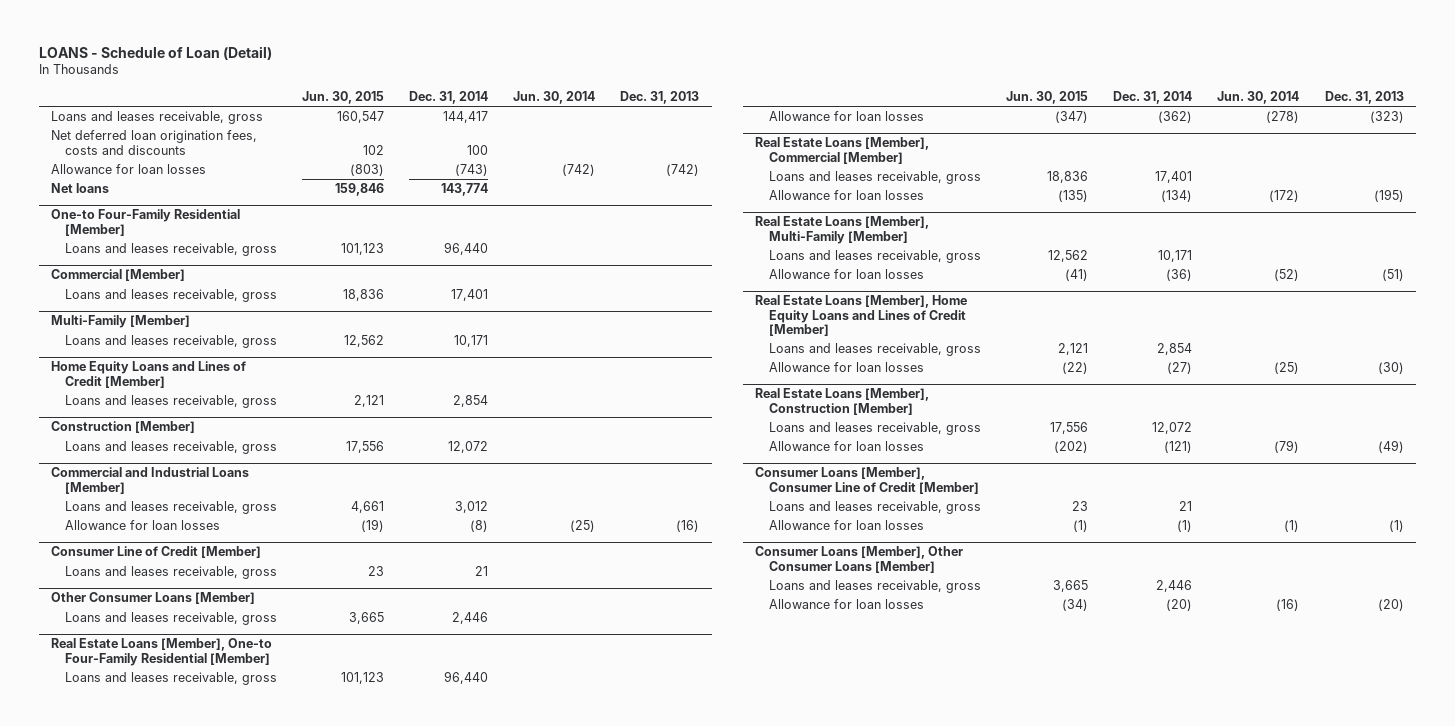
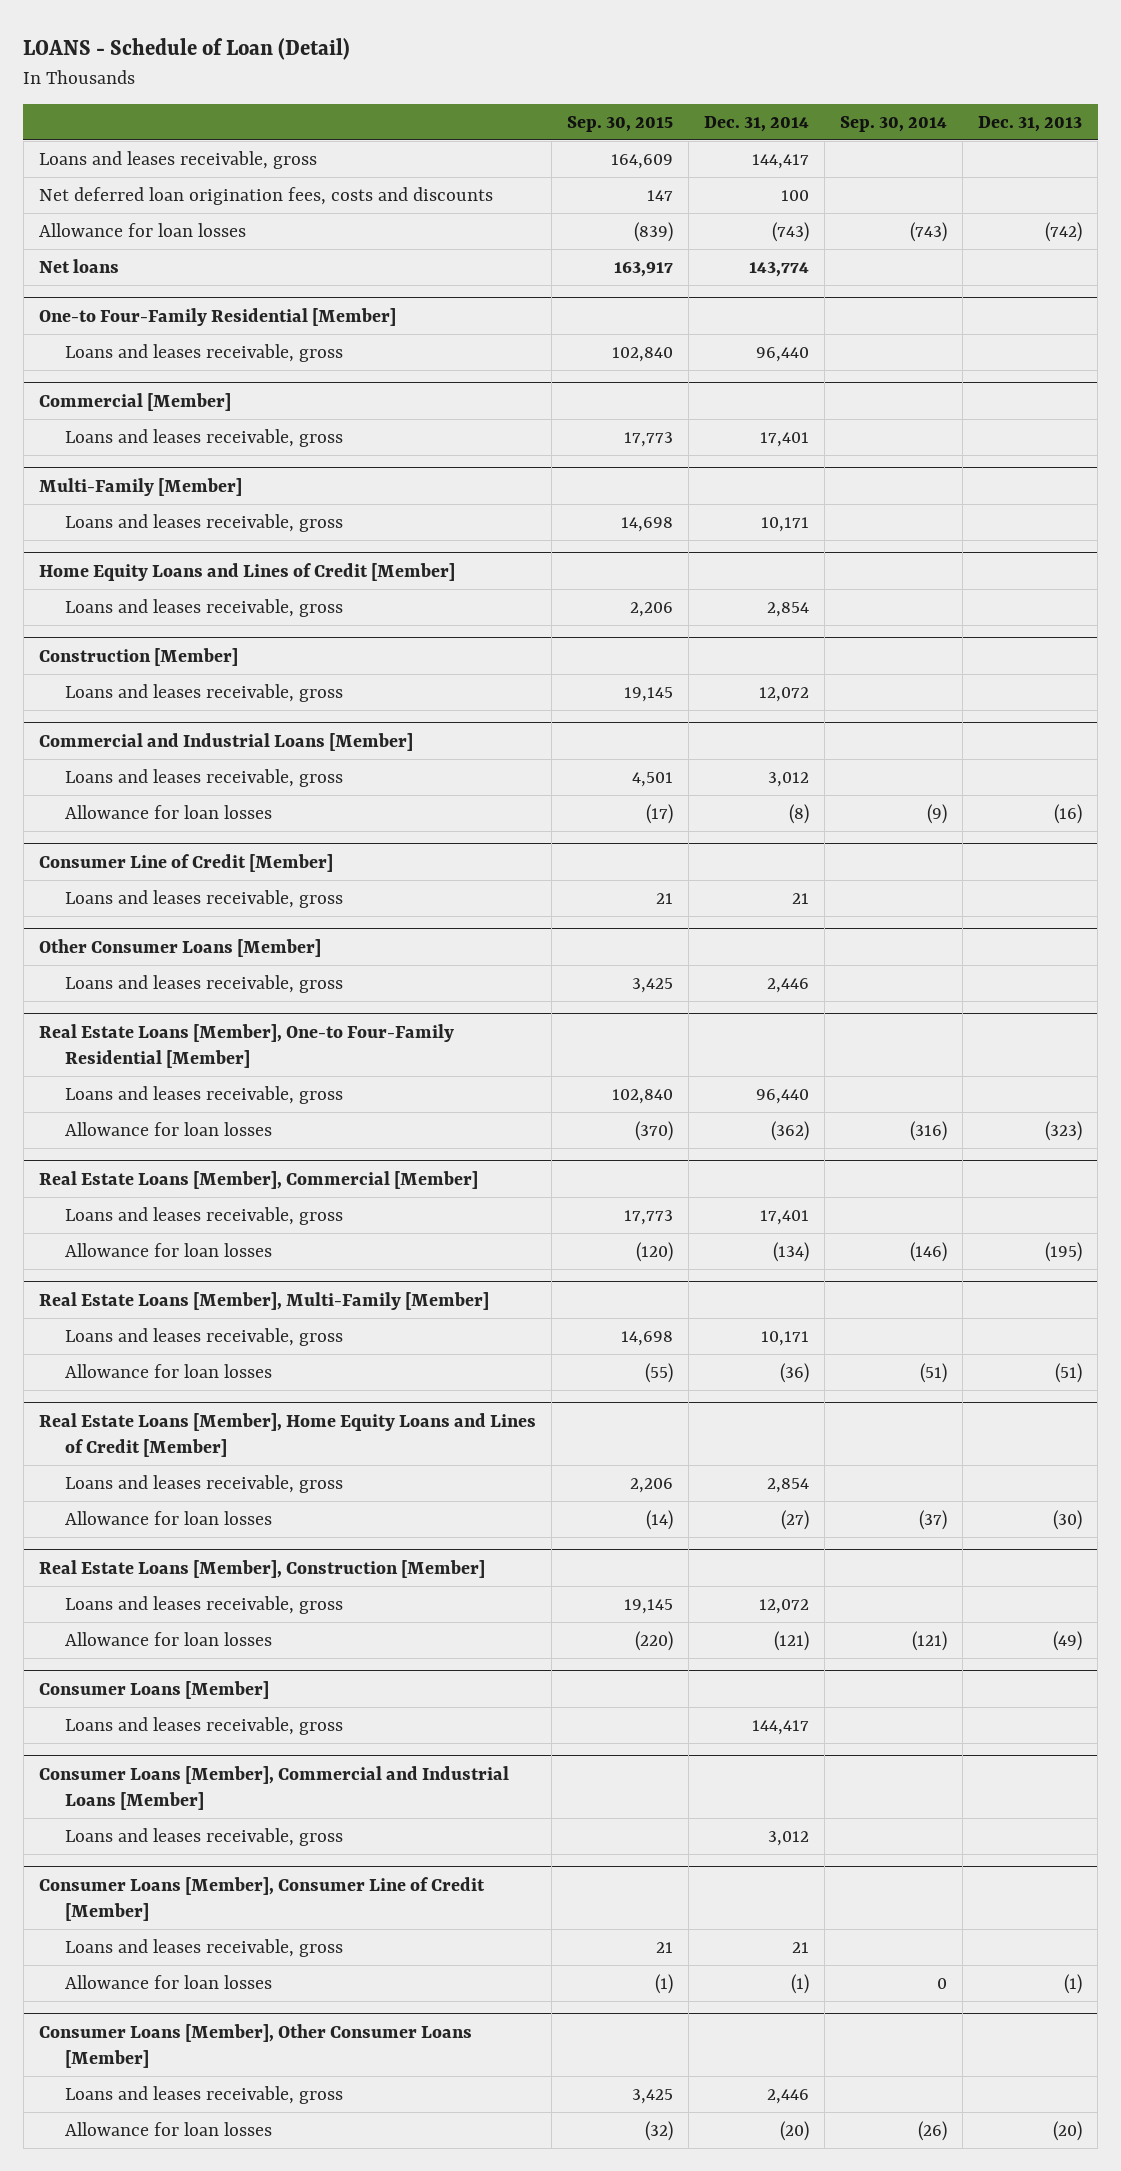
- | Jun. 30, 2015 | Dec. 31, 2014 | Jun. 30, 2014 | Dec. 31, 2013
+ | Sep. 30, 2015 | Dec. 31, 2014 | Sep. 30, 2014 | Dec. 31, 2013
+ Consumer Loans [Member]
+ Loans and leases receivable, gross | | 144,417 | |
+ Consumer Loans [Member], Commercial and Industrial Loans [Member]
+ Loans and leases receivable, gross | | 3,012 | |

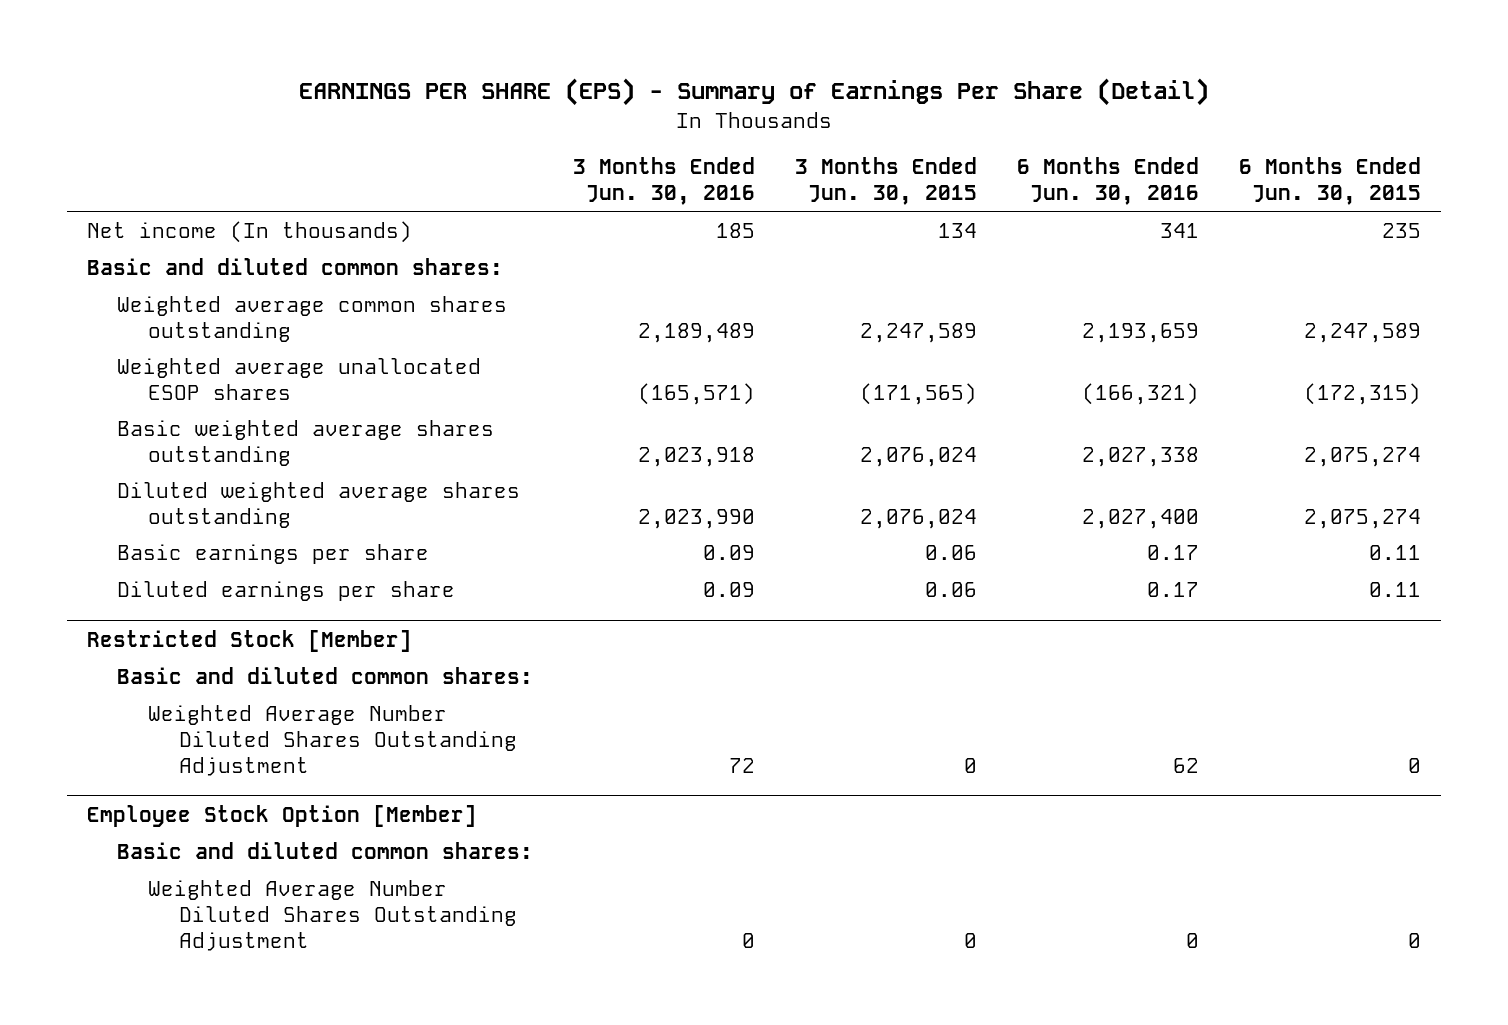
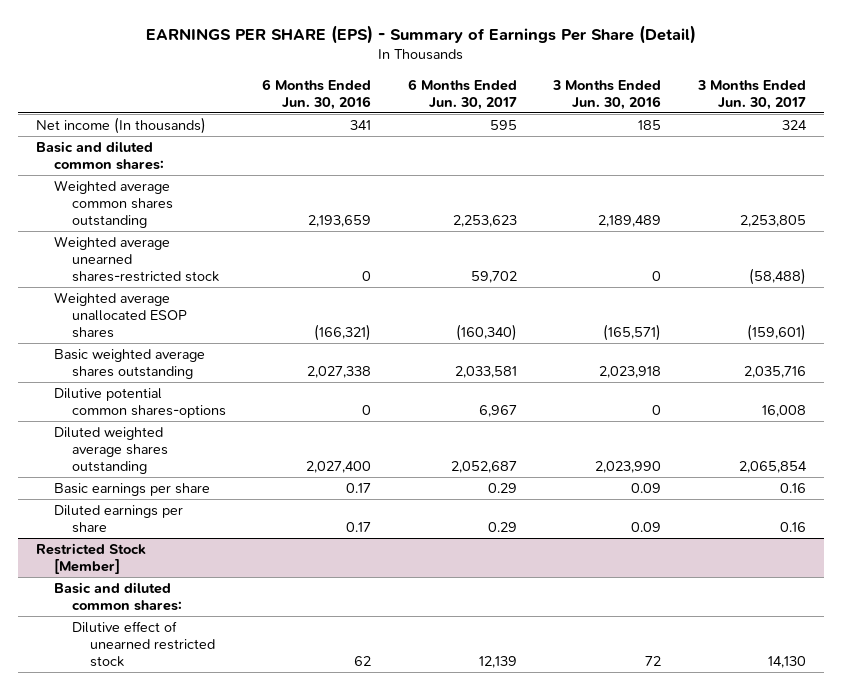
- | 3 Months Ended Jun. 30, 2016 | 3 Months Ended Jun. 30, 2015 | 6 Months Ended Jun. 30, 2016 | 6 Months Ended Jun. 30, 2015
+ | 6 Months Ended Jun. 30, 2016 | 6 Months Ended Jun. 30, 2017 | 3 Months Ended Jun. 30, 2016 | 3 Months Ended Jun. 30, 2017
+ Weighted average unearned shares-restricted stock | 0 | 59,702 | 0 | (58,488)
+ Dilutive potential common shares-options | 0 | 6,967 | 0 | 16,008
@ Restricted Stock [Member]
- Weighted Average Number Diluted Shares Outstanding Adjustment | 72 | 0 | 62 | 0
- Employee Stock Option [Member]
- Basic and diluted common shares:
- Weighted Average Number Diluted Shares Outstanding Adjustment | 0 | 0 | 0 | 0
@ Restricted Stock [Member]
+ Dilutive effect of unearned restricted stock | 62 | 12,139 | 72 | 14,130

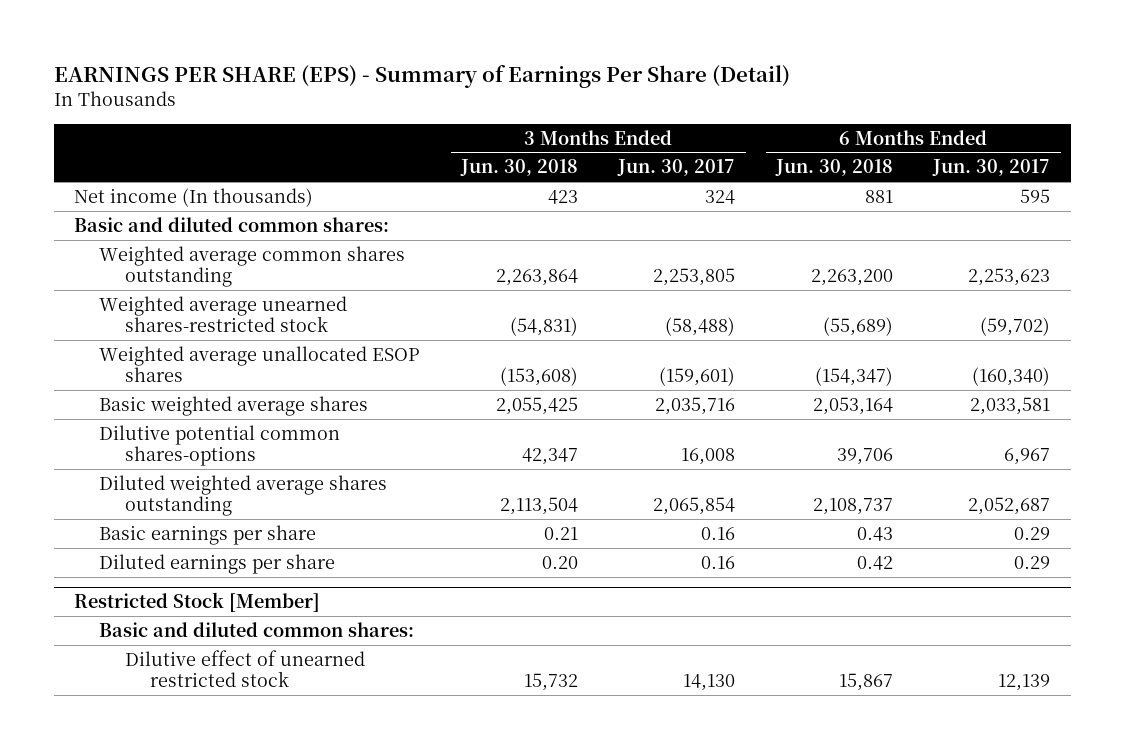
- | 6 Months Ended Jun. 30, 2016 | 6 Months Ended Jun. 30, 2017 | 3 Months Ended Jun. 30, 2016 | 3 Months Ended Jun. 30, 2017
+ | 3 Months Ended Jun. 30, 2018 | 3 Months Ended Jun. 30, 2017 | 6 Months Ended Jun. 30, 2018 | 6 Months Ended Jun. 30, 2017
- Weighted average unearned shares-restricted stock | 0 | 59,702 | 0 | (58,488)
+ Weighted average unearned shares-restricted stock | (54,831) | (58,488) | (55,689) | (59,702)
- Basic weighted average shares outstanding | 2,027,338 | 2,033,581 | 2,023,918 | 2,035,716
+ Basic weighted average shares | 2,055,425 | 2,035,716 | 2,053,164 | 2,033,581

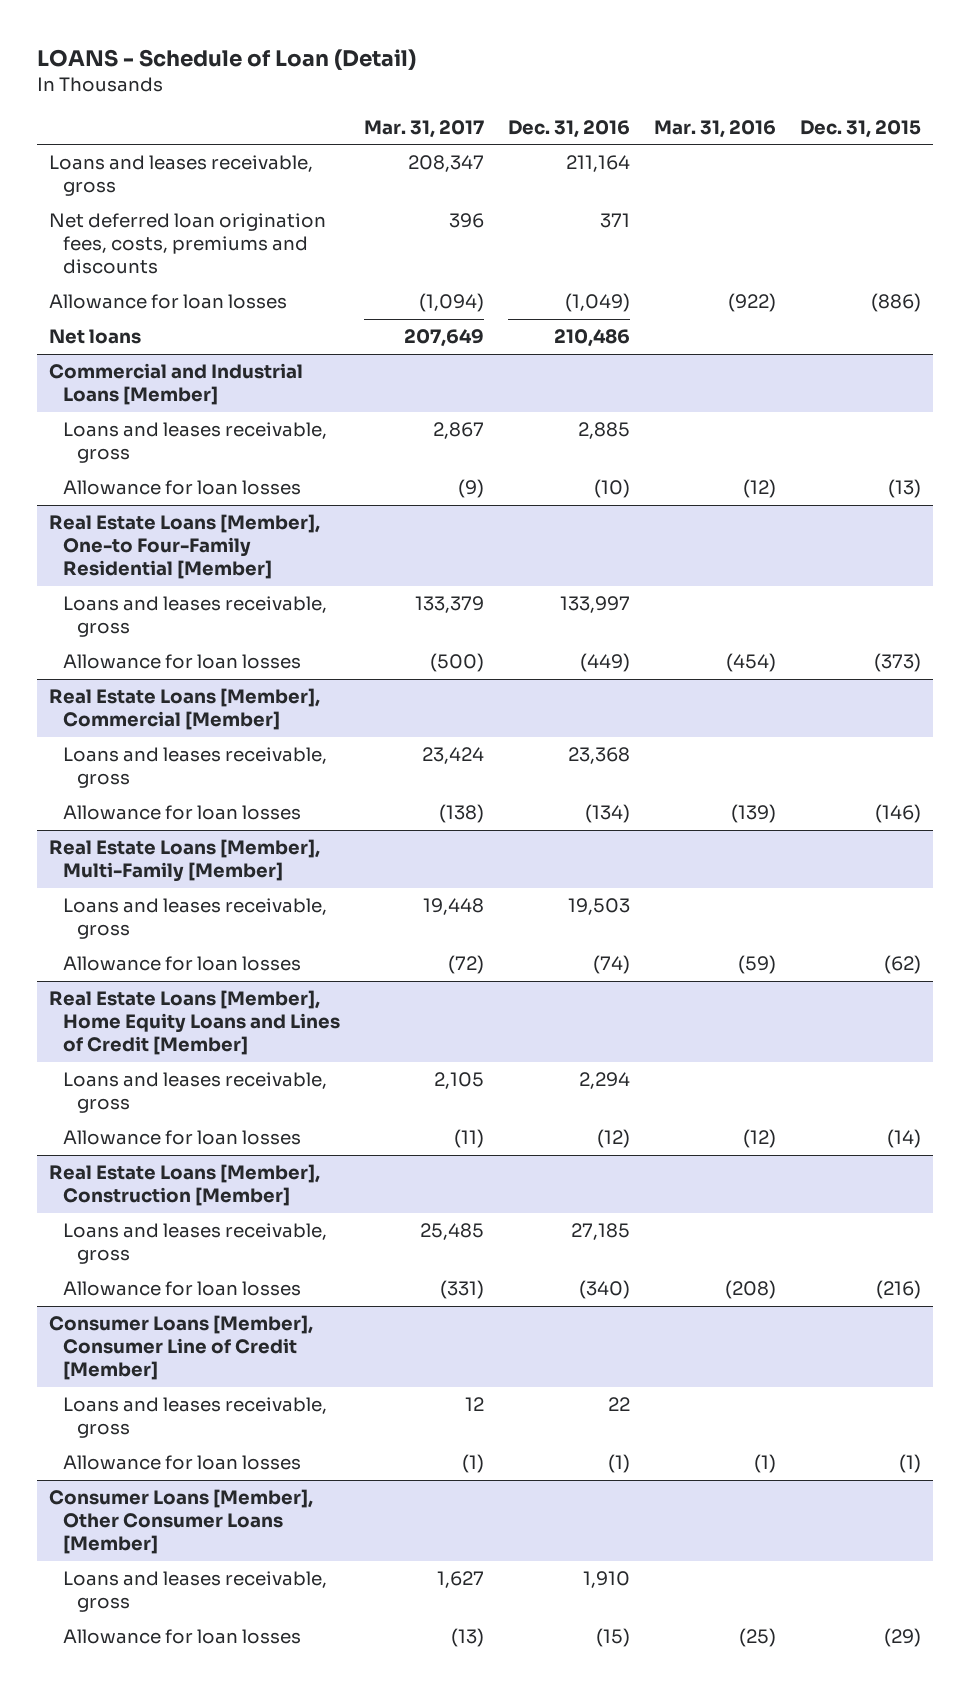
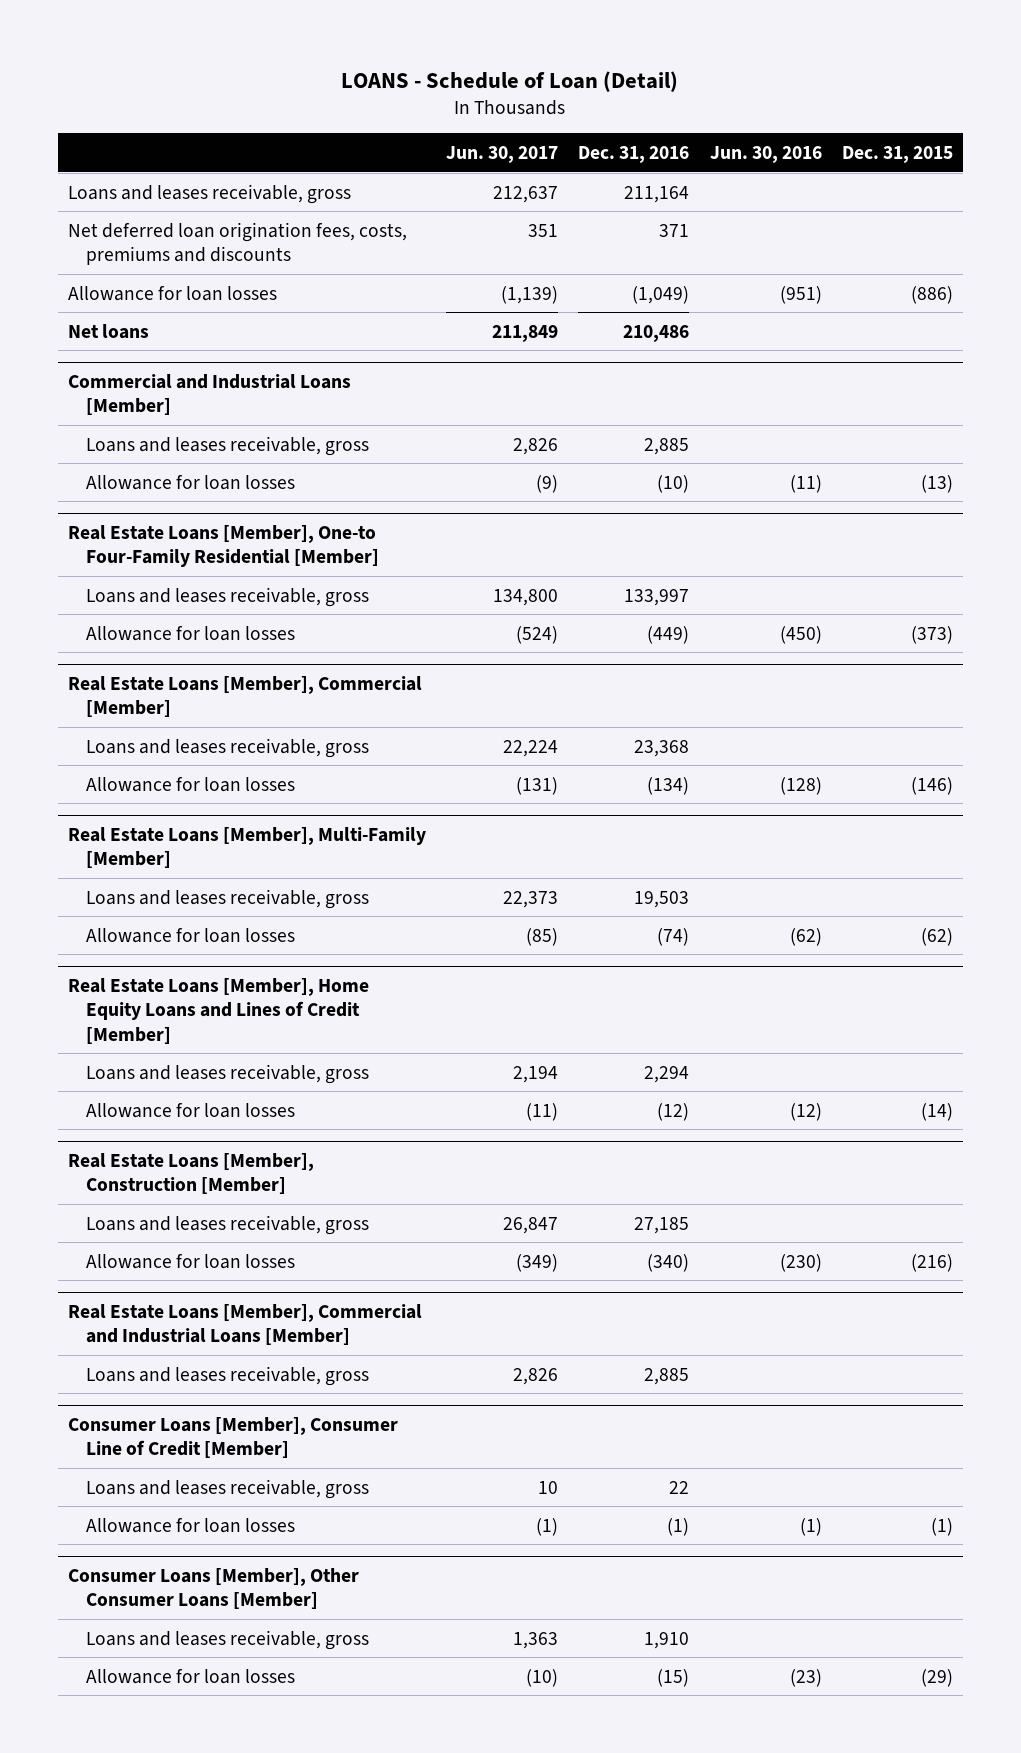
- | Mar. 31, 2017 | Dec. 31, 2016 | Mar. 31, 2016 | Dec. 31, 2015
+ | Jun. 30, 2017 | Dec. 31, 2016 | Jun. 30, 2016 | Dec. 31, 2015
+ Real Estate Loans [Member], Commercial and Industrial Loans [Member]
+ Loans and leases receivable, gross | 2,826 | 2,885 | |

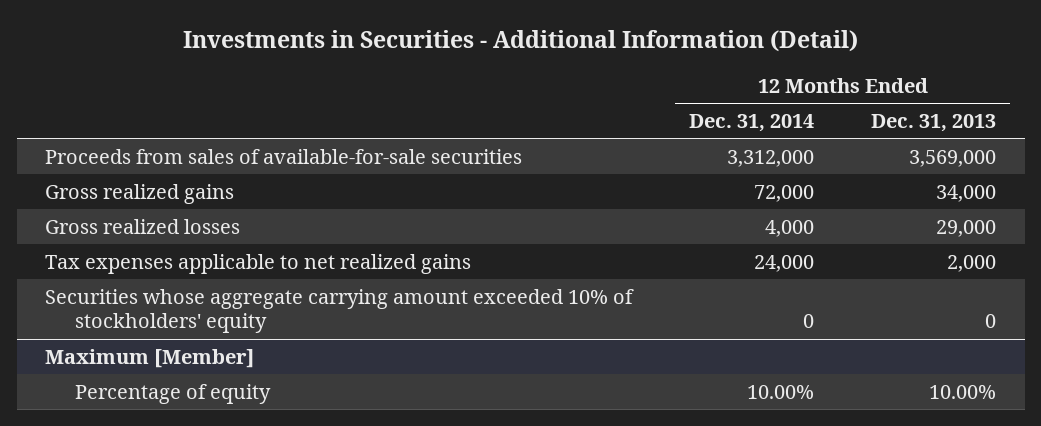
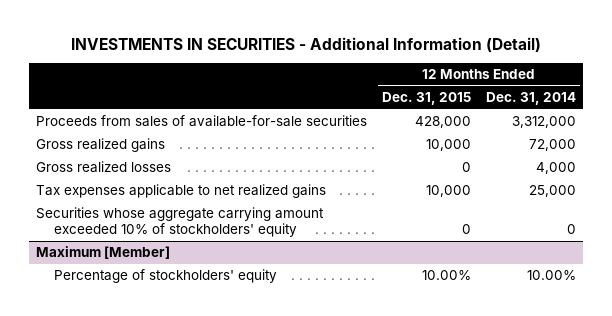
- Investments in Securities - Additional Information (Detail)
+ INVESTMENTS IN SECURITIES - Additional Information (Detail)
- | 12 Months Ended Dec. 31, 2014 | 12 Months Ended Dec. 31, 2013
+ | 12 Months Ended Dec. 31, 2015 | 12 Months Ended Dec. 31, 2014
- Tax expenses applicable to net realized gains | 24,000 | 2,000
+ Tax expenses applicable to net realized gains | 10,000 | 25,000
@ Maximum [Member]
- Percentage of equity | 10.00% | 10.00%
+ Percentage of stockholders' equity | 10.00% | 10.00%

